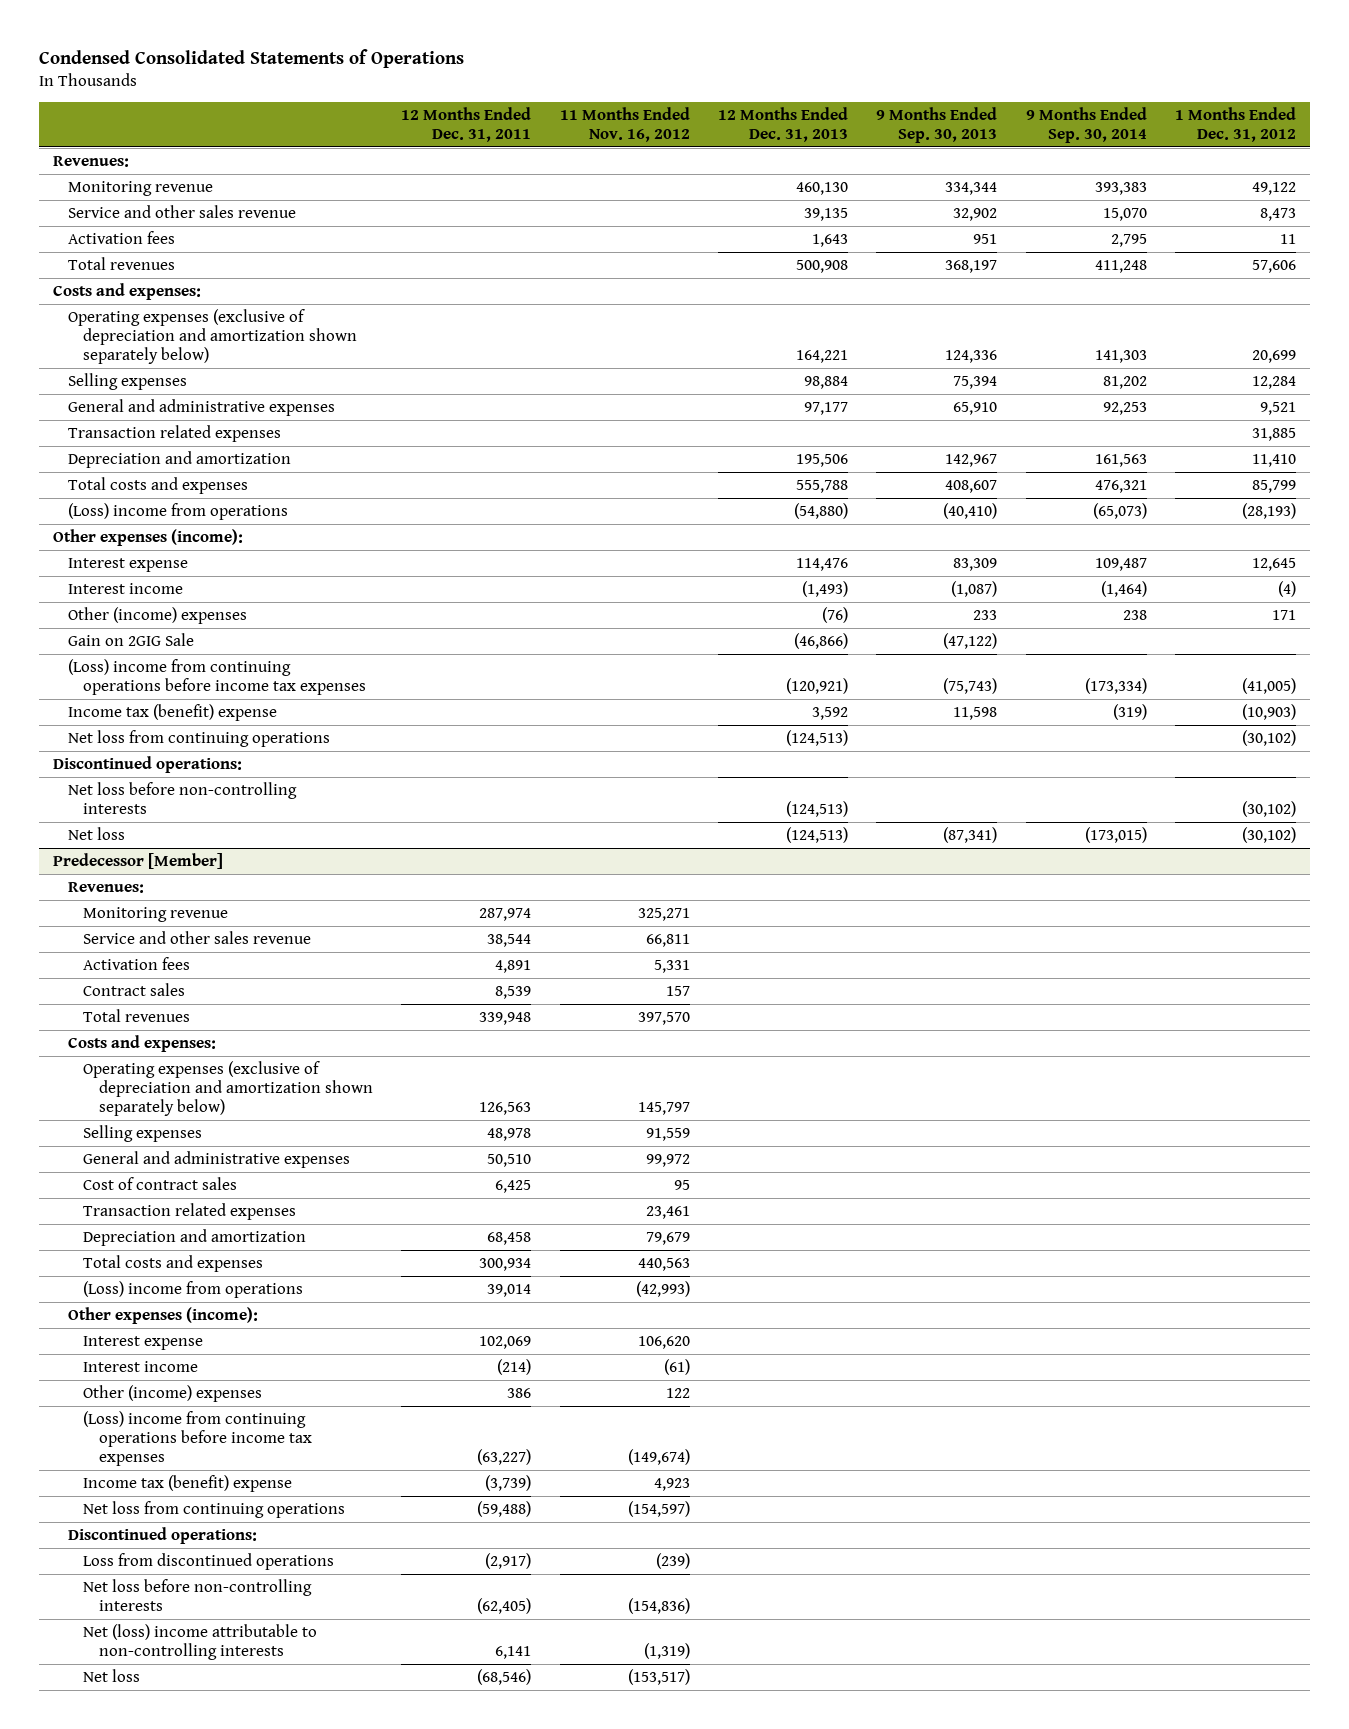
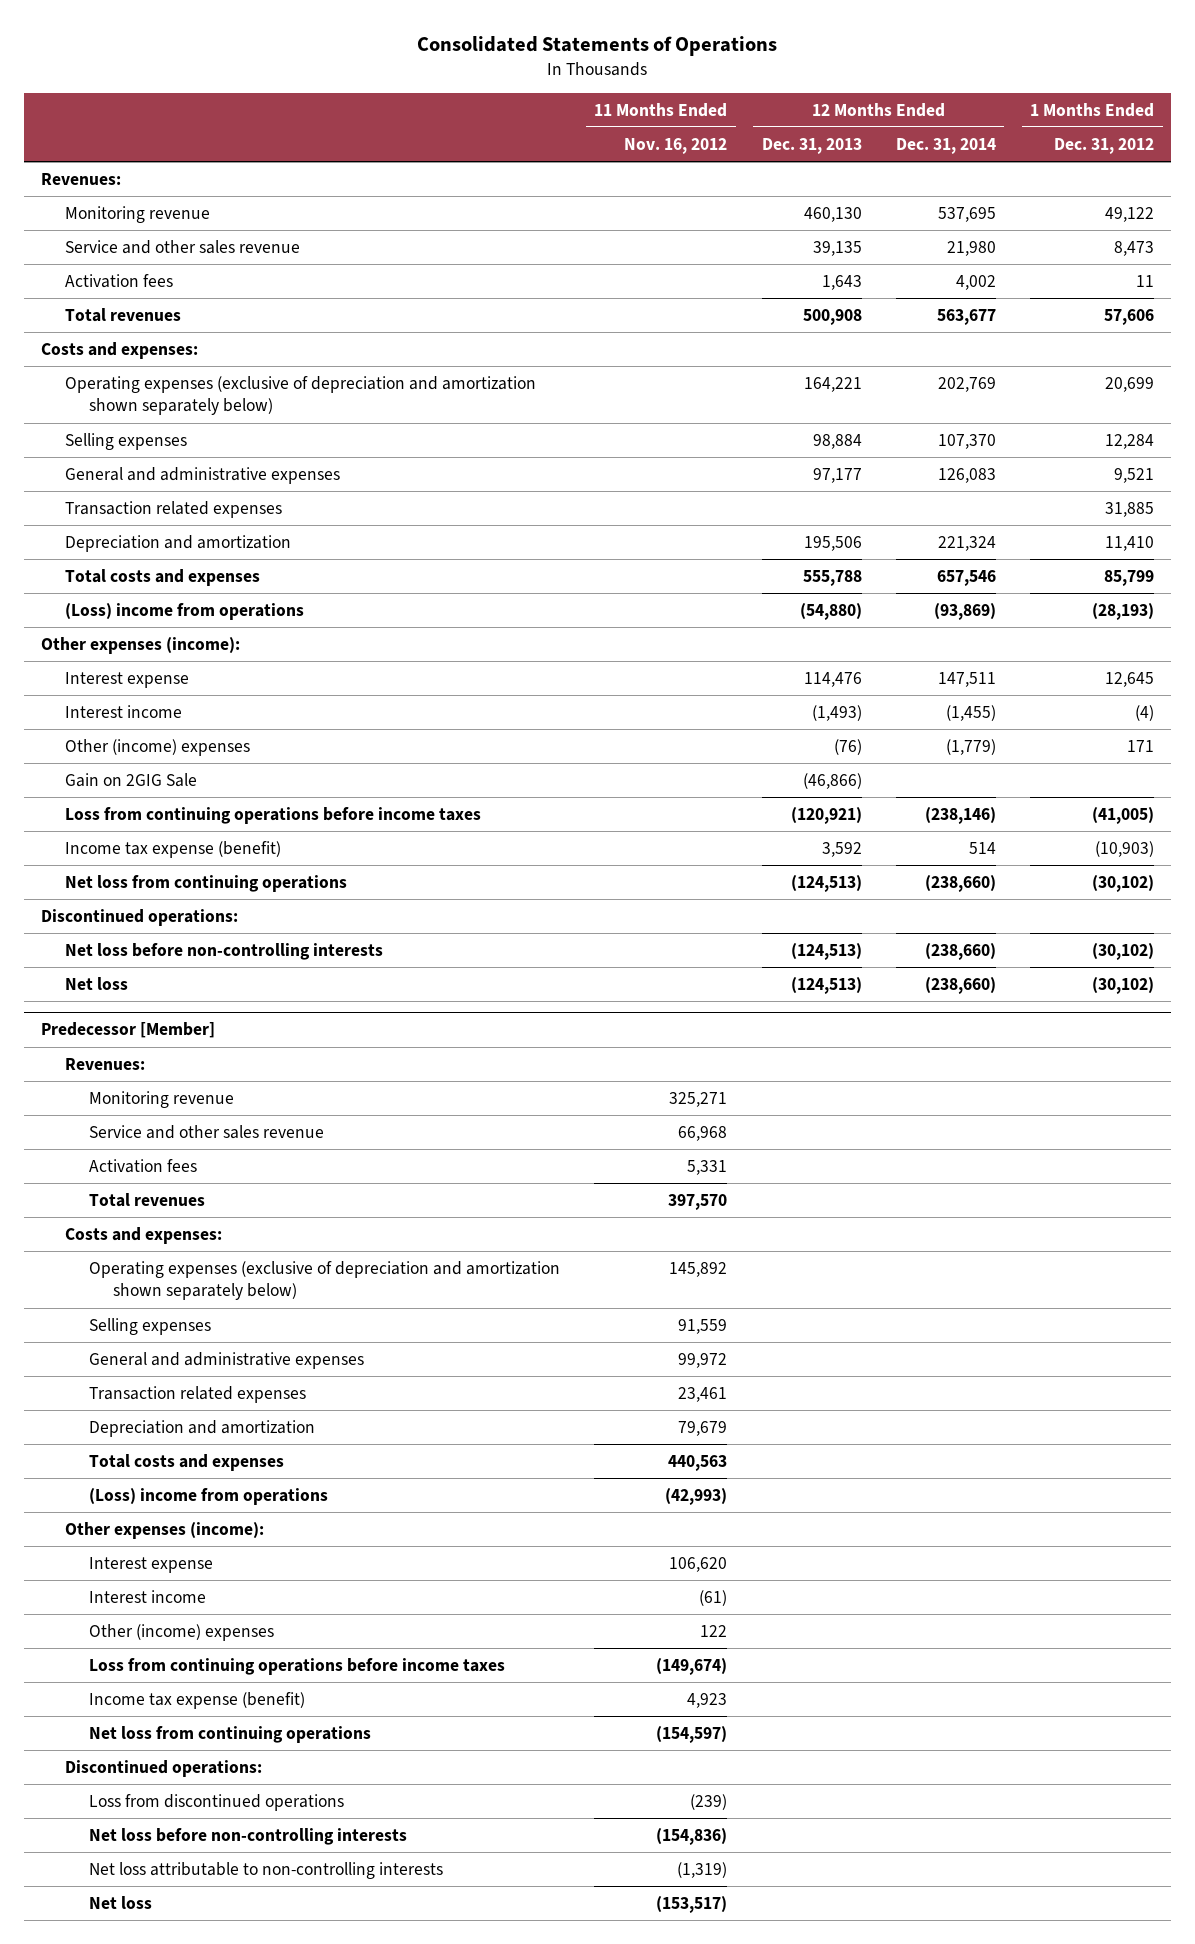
- Condensed Consolidated Statements of Operations
+ Consolidated Statements of Operations
- | 12 Months Ended Dec. 31, 2011 | 11 Months Ended Nov. 16, 2012 | 12 Months Ended Dec. 31, 2013 | 9 Months Ended Sep. 30, 2013 | 9 Months Ended Sep. 30, 2014 | 1 Months Ended Dec. 31, 2012
+ | 11 Months Ended Nov. 16, 2012 | 12 Months Ended Dec. 31, 2013 | 12 Months Ended Dec. 31, 2014 | 1 Months Ended Dec. 31, 2012
- (Loss) income from continuing operations before income tax expenses | | | (120,921) | (75,743) | (173,334) | (41,005)
- Income tax (benefit) expense | | | 3,592 | 11,598 | (319) | (10,903)
+ Loss from continuing operations before income taxes | | (120,921) | (238,146) | (41,005)
+ Income tax expense (benefit) | | 3,592 | 514 | (10,903)
@ Predecessor [Member]
- Service and other sales revenue | 38,544 | 66,811 | | | |
+ Service and other sales revenue | 66,968 | | |
- Contract sales | 8,539 | 157 | | | |
- Operating expenses (exclusive of depreciation and amortization shown separately below) | 126,563 | 145,797 | | | |
+ Operating expenses (exclusive of depreciation and amortization shown separately below) | 145,892 | | |
- Cost of contract sales | 6,425 | 95 | | | |
- (Loss) income from continuing operations before income tax expenses | (63,227) | (149,674) | | | |
- Income tax (benefit) expense | (3,739) | 4,923 | | | |
+ Loss from continuing operations before income taxes | (149,674) | | |
+ Income tax expense (benefit) | 4,923 | | |
- Net (loss) income attributable to non-controlling interests | 6,141 | (1,319) | | | |
+ Net loss attributable to non-controlling interests | (1,319) | | |

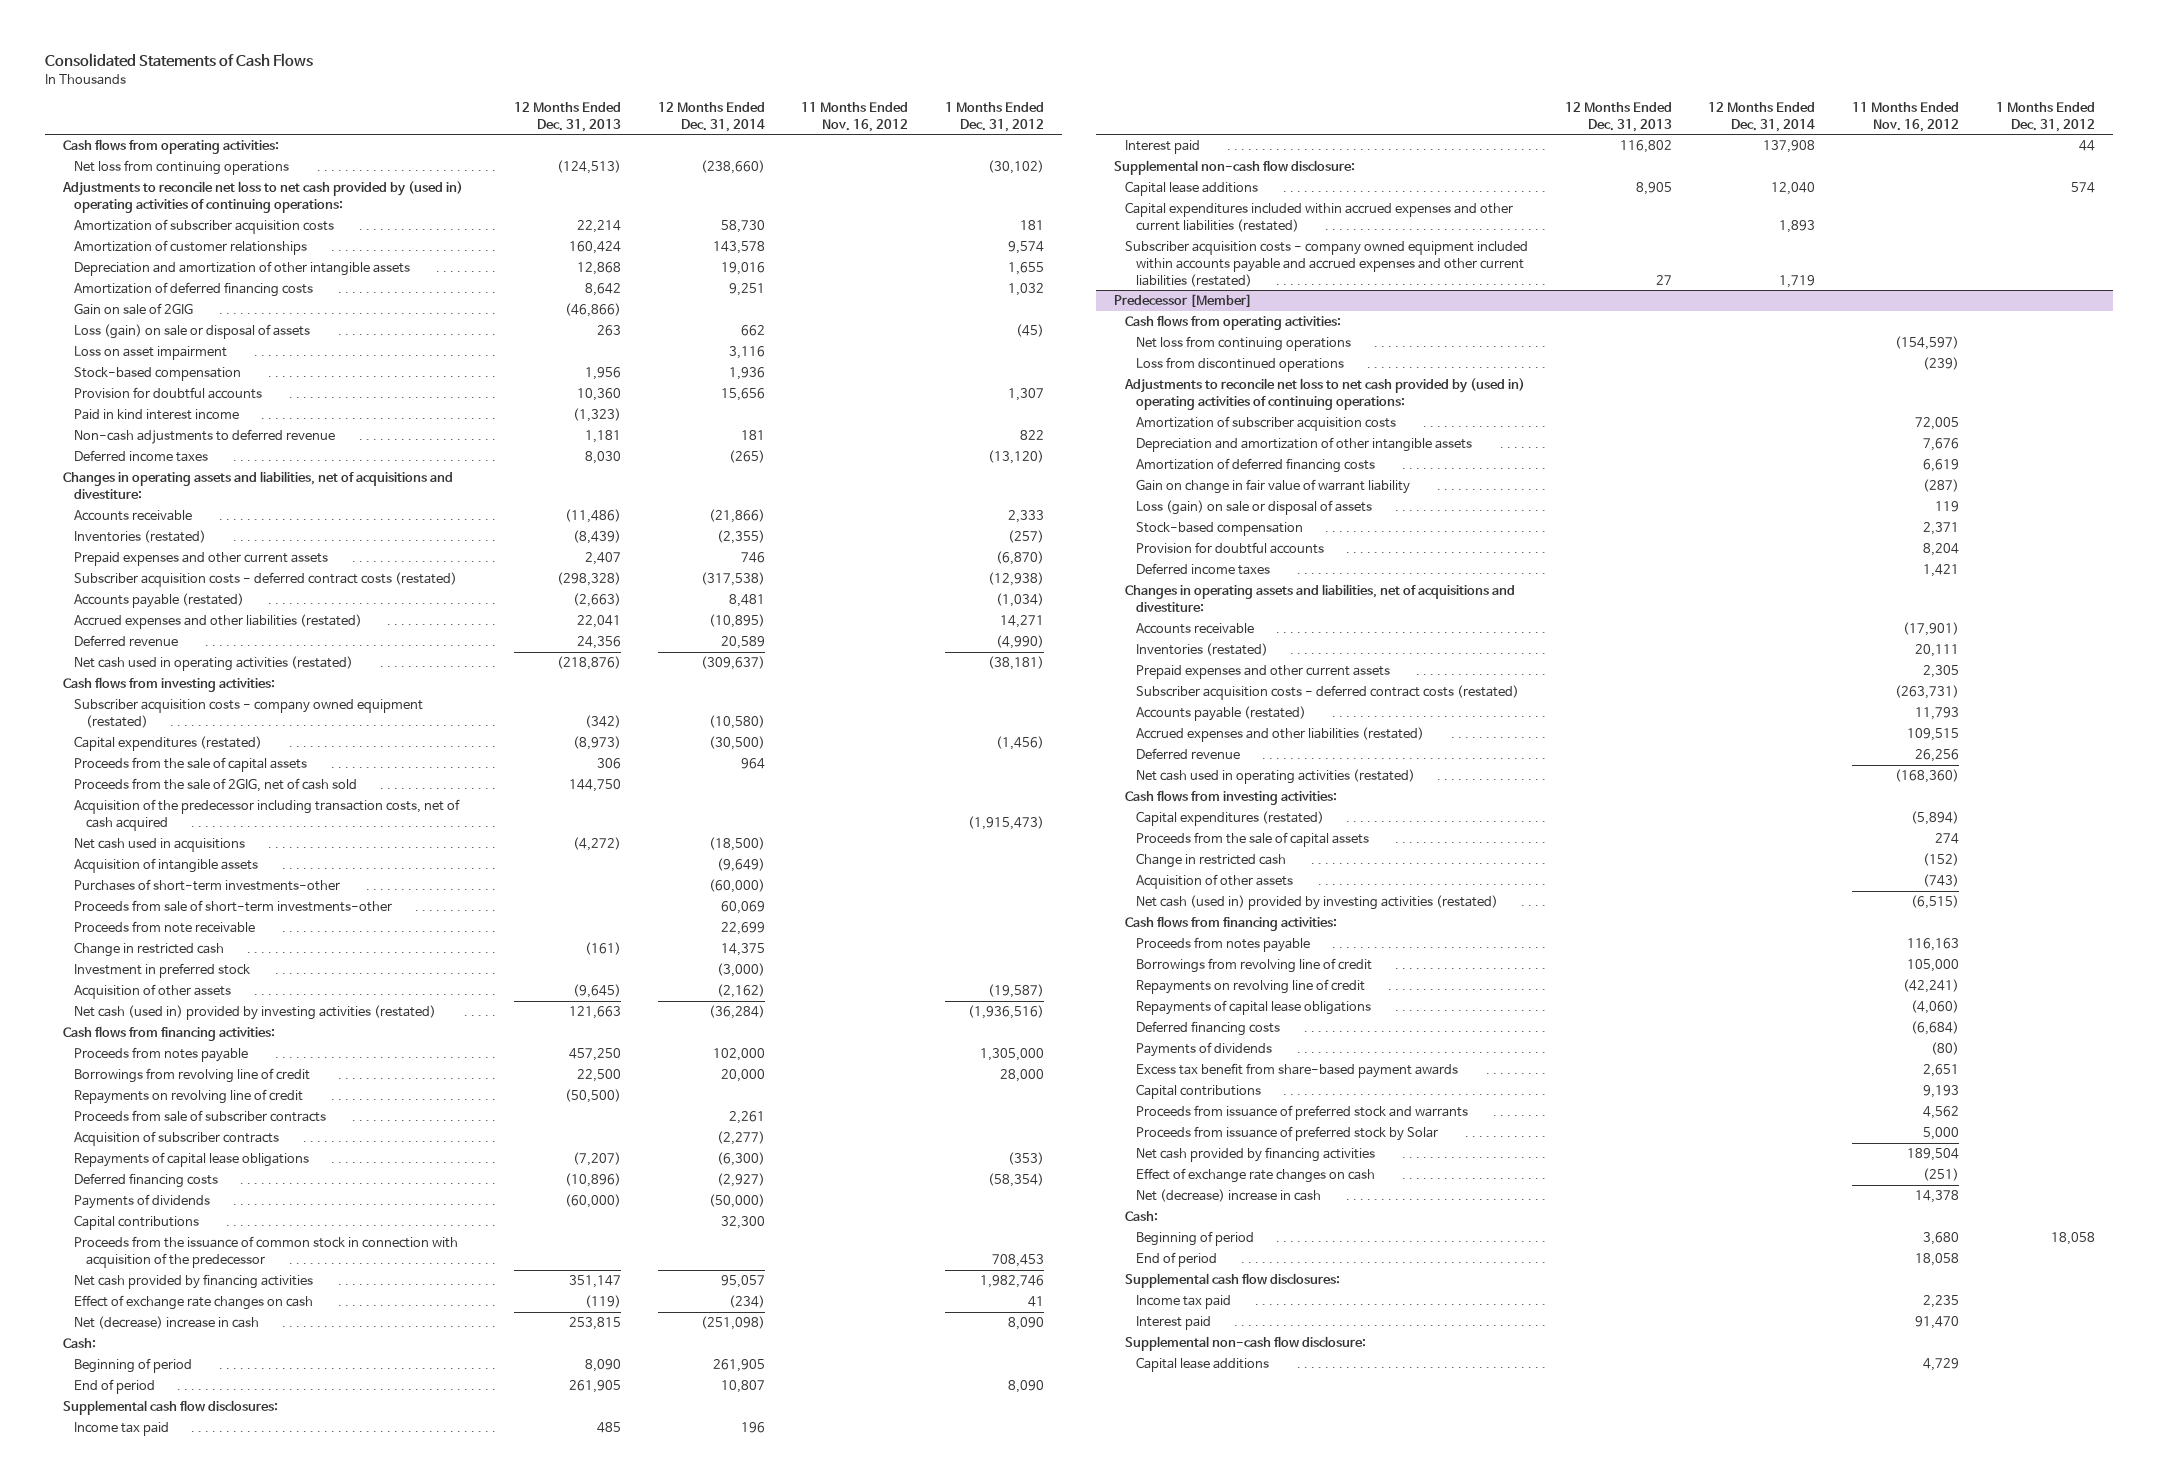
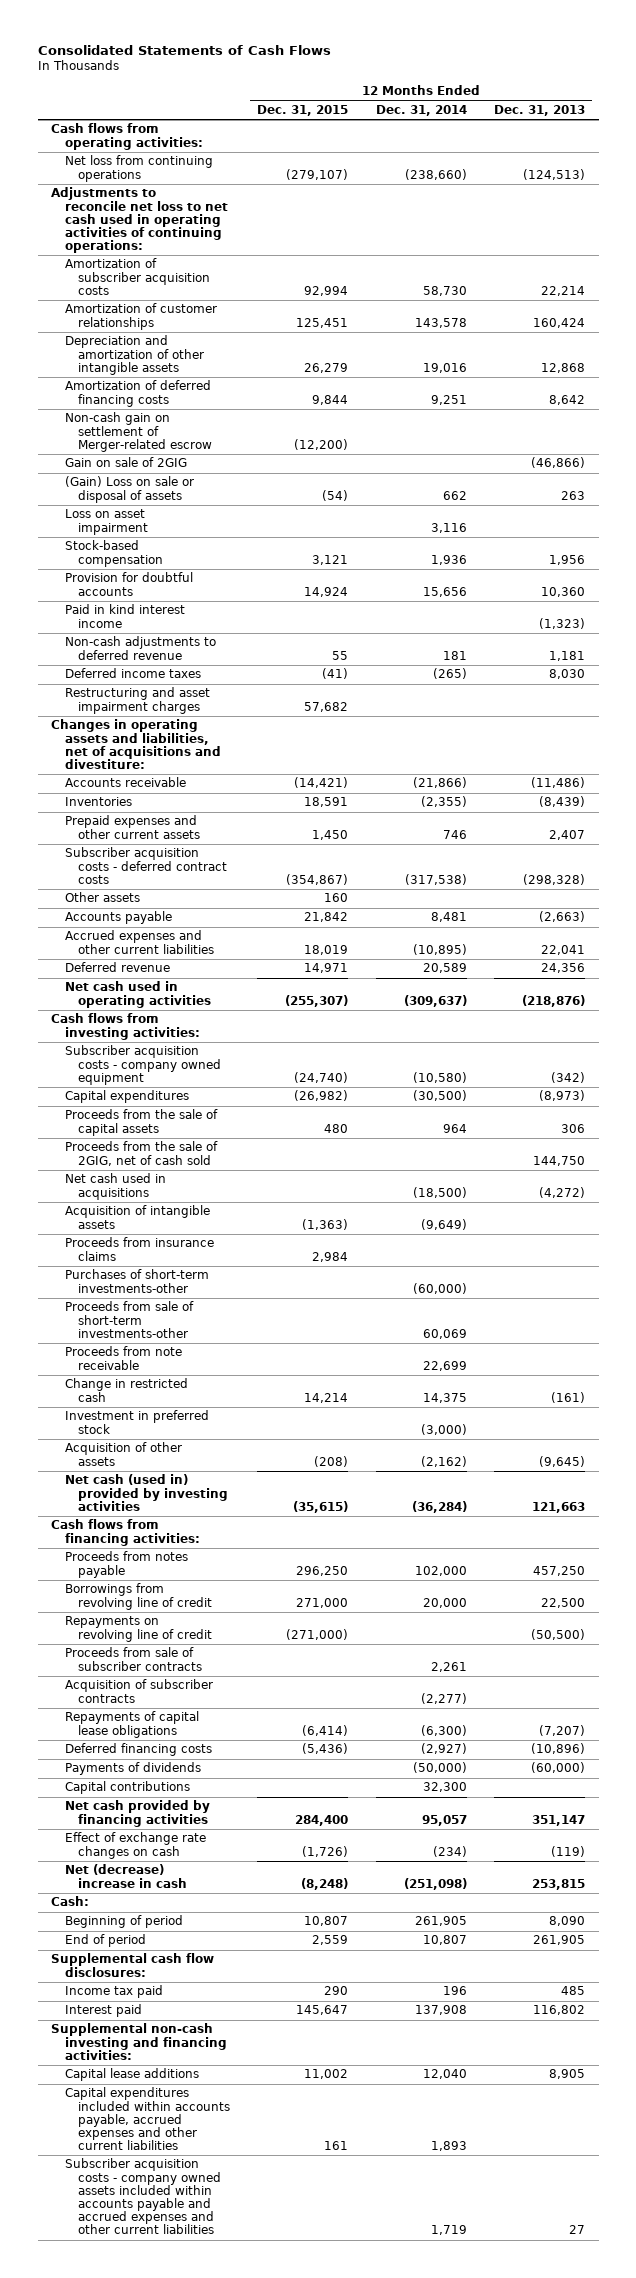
- | 12 Months Ended Dec. 31, 2013 | 12 Months Ended Dec. 31, 2014 | 11 Months Ended Nov. 16, 2012 | 1 Months Ended Dec. 31, 2012
+ | 12 Months Ended Dec. 31, 2015 | 12 Months Ended Dec. 31, 2014 | 12 Months Ended Dec. 31, 2013
- Adjustments to reconcile net loss to net cash provided by (used in) operating activities of continuing operations:
+ Adjustments to reconcile net loss to net cash used in operating activities of continuing operations:
+ Non-cash gain on settlement of Merger-related escrow | (12,200) | |
- Loss (gain) on sale or disposal of assets | 263 | 662 | | (45)
+ (Gain) Loss on sale or disposal of assets | (54) | 662 | 263
+ Restructuring and asset impairment charges | 57,682 | |
- Inventories (restated) | (8,439) | (2,355) | | (257)
+ Inventories | 18,591 | (2,355) | (8,439)
- Subscriber acquisition costs - deferred contract costs (restated) | (298,328) | (317,538) | | (12,938)
- Accounts payable (restated) | (2,663) | 8,481 | | (1,034)
- Accrued expenses and other liabilities (restated) | 22,041 | (10,895) | | 14,271
+ Subscriber acquisition costs - deferred contract costs | (354,867) | (317,538) | (298,328)
+ Other assets | 160 | |
+ Accounts payable | 21,842 | 8,481 | (2,663)
+ Accrued expenses and other current liabilities | 18,019 | (10,895) | 22,041
- Net cash used in operating activities (restated) | (218,876) | (309,637) | | (38,181)
+ Net cash used in operating activities | (255,307) | (309,637) | (218,876)
- Subscriber acquisition costs - company owned equipment (restated) | (342) | (10,580) | |
- Capital expenditures (restated) | (8,973) | (30,500) | | (1,456)
+ Subscriber acquisition costs - company owned equipment | (24,740) | (10,580) | (342)
+ Capital expenditures | (26,982) | (30,500) | (8,973)
- Acquisition of the predecessor including transaction costs, net of cash acquired | | | | (1,915,473)
+ Proceeds from insurance claims | 2,984 | |
- Net cash (used in) provided by investing activities (restated) | 121,663 | (36,284) | | (1,936,516)
+ Net cash (used in) provided by investing activities | (35,615) | (36,284) | 121,663
- Proceeds from the issuance of common stock in connection with acquisition of the predecessor | | | | 708,453
- Supplemental non-cash flow disclosure:
+ Supplemental non-cash investing and financing activities:
- Capital expenditures included within accrued expenses and other current liabilities (restated) | | 1,893 | |
- Subscriber acquisition costs - company owned equipment included within accounts payable and accrued expenses and other current liabilities (restated) | 27 | 1,719 | |
- Predecessor [Member]
- Cash flows from operating activities:
- Net loss from continuing operations | | | (154,597) |
- Loss from discontinued operations | | | (239) |
- Adjustments to reconcile net loss to net cash provided by (used in) operating activities of continuing operations:
- Amortization of subscriber acquisition costs | | | 72,005 |
- Depreciation and amortization of other intangible assets | | | 7,676 |
- Amortization of deferred financing costs | | | 6,619 |
- Gain on change in fair value of warrant liability | | | (287) |
- Loss (gain) on sale or disposal of assets | | | 119 |
- Stock-based compensation | | | 2,371 |
- Provision for doubtful accounts | | | 8,204 |
- Deferred income taxes | | | 1,421 |
- Changes in operating assets and liabilities, net of acquisitions and divestiture:
- Accounts receivable | | | (17,901) |
- Inventories (restated) | | | 20,111 |
- Prepaid expenses and other current assets | | | 2,305 |
- Subscriber acquisition costs - deferred contract costs (restated) | | | (263,731) |
- Accounts payable (restated) | | | 11,793 |
- Accrued expenses and other liabilities (restated) | | | 109,515 |
- Deferred revenue | | | 26,256 |
- Net cash used in operating activities (restated) | | | (168,360) |
- Cash flows from investing activities:
- Capital expenditures (restated) | | | (5,894) |
- Proceeds from the sale of capital assets | | | 274 |
- Change in restricted cash | | | (152) |
- Acquisition of other assets | | | (743) |
- Net cash (used in) provided by investing activities (restated) | | | (6,515) |
- Cash flows from financing activities:
- Proceeds from notes payable | | | 116,163 |
- Borrowings from revolving line of credit | | | 105,000 |
- Repayments on revolving line of credit | | | (42,241) |
- Repayments of capital lease obligations | | | (4,060) |
- Deferred financing costs | | | (6,684) |
- Payments of dividends | | | (80) |
- Excess tax benefit from share-based payment awards | | | 2,651 |
- Capital contributions | | | 9,193 |
- Proceeds from issuance of preferred stock and warrants | | | 4,562 |
- Proceeds from issuance of preferred stock by Solar | | | 5,000 |
- Net cash provided by financing activities | | | 189,504 |
- Effect of exchange rate changes on cash | | | (251) |
- Net (decrease) increase in cash | | | 14,378 |
- Cash:
- Beginning of period | | | 3,680 | 18,058
- End of period | | | 18,058 |
- Supplemental cash flow disclosures:
- Income tax paid | | | 2,235 |
- Interest paid | | | 91,470 |
- Supplemental non-cash flow disclosure:
- Capital lease additions | | | 4,729 |
+ Capital expenditures included within accounts payable, accrued expenses and other current liabilities | 161 | 1,893 |
+ Subscriber acquisition costs - company owned assets included within accounts payable and accrued expenses and other current liabilities | | 1,719 | 27

